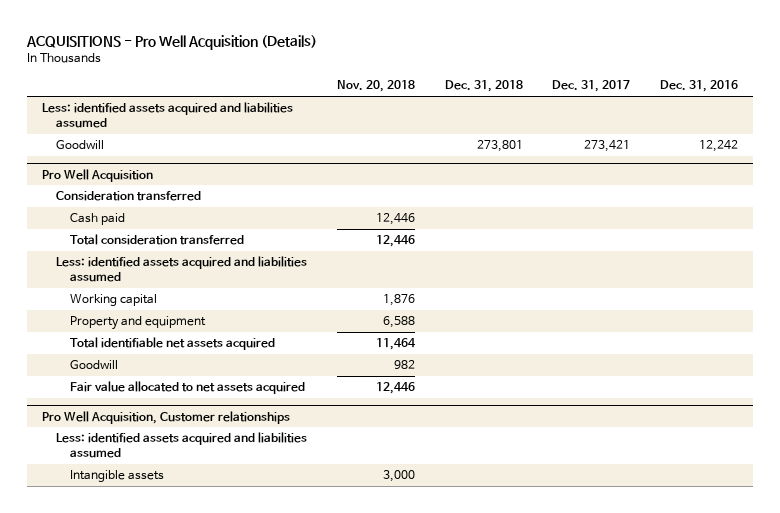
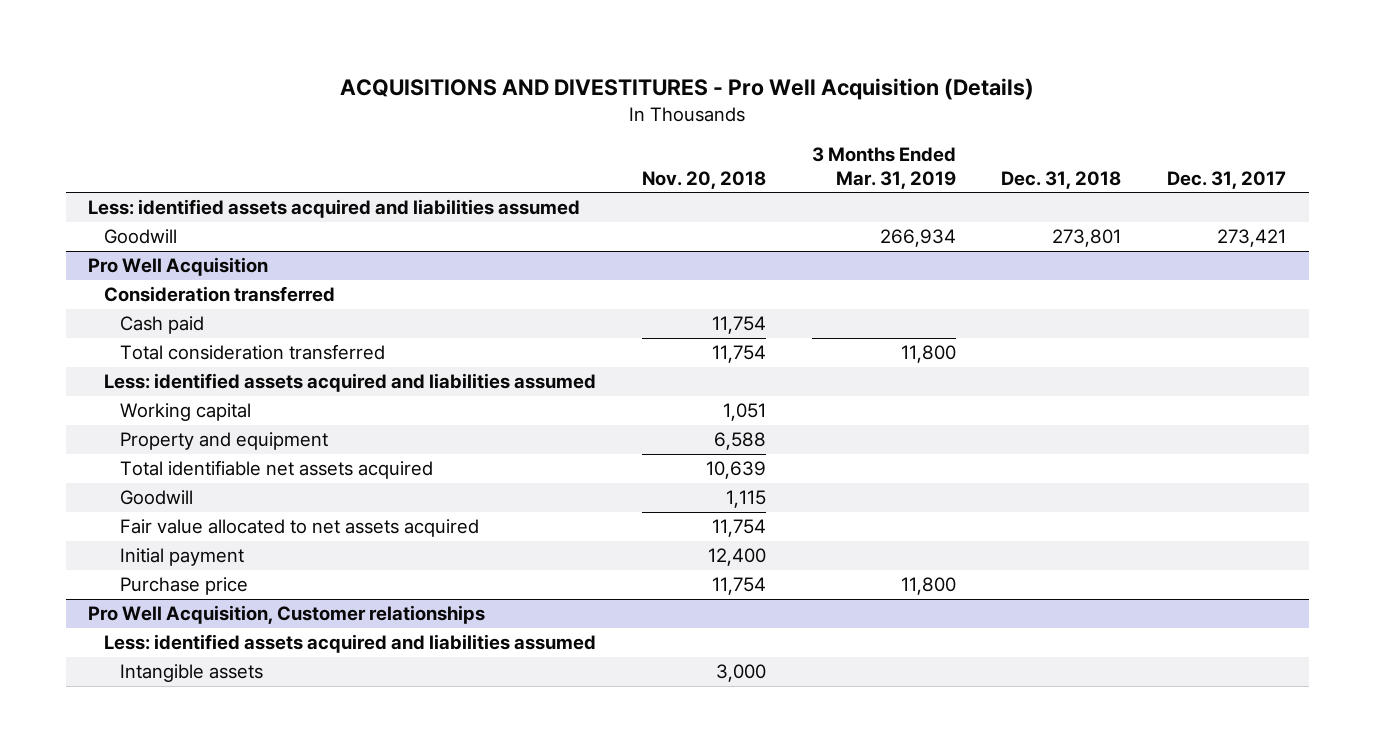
- ACQUISITIONS - Pro Well Acquisition (Details)
+ ACQUISITIONS AND DIVESTITURES - Pro Well Acquisition (Details)
- | Nov. 20, 2018 | Dec. 31, 2018 | Dec. 31, 2017 | Dec. 31, 2016
+ | Nov. 20, 2018 | 3 Months Ended Mar. 31, 2019 | Dec. 31, 2018 | Dec. 31, 2017
@ Pro Well Acquisition
- Cash paid | 12,446 | | |
- Total consideration transferred | 12,446 | | |
+ Cash paid | 11,754 | | |
+ Total consideration transferred | 11,754 | 11,800 | |
- Working capital | 1,876 | | |
+ Working capital | 1,051 | | |
- Total identifiable net assets acquired | 11,464 | | |
- Goodwill | 982 | | |
- Fair value allocated to net assets acquired | 12,446 | | |
+ Total identifiable net assets acquired | 10,639 | | |
+ Goodwill | 1,115 | | |
+ Fair value allocated to net assets acquired | 11,754 | | |
+ Initial payment | 12,400 | | |
+ Purchase price | 11,754 | 11,800 | |

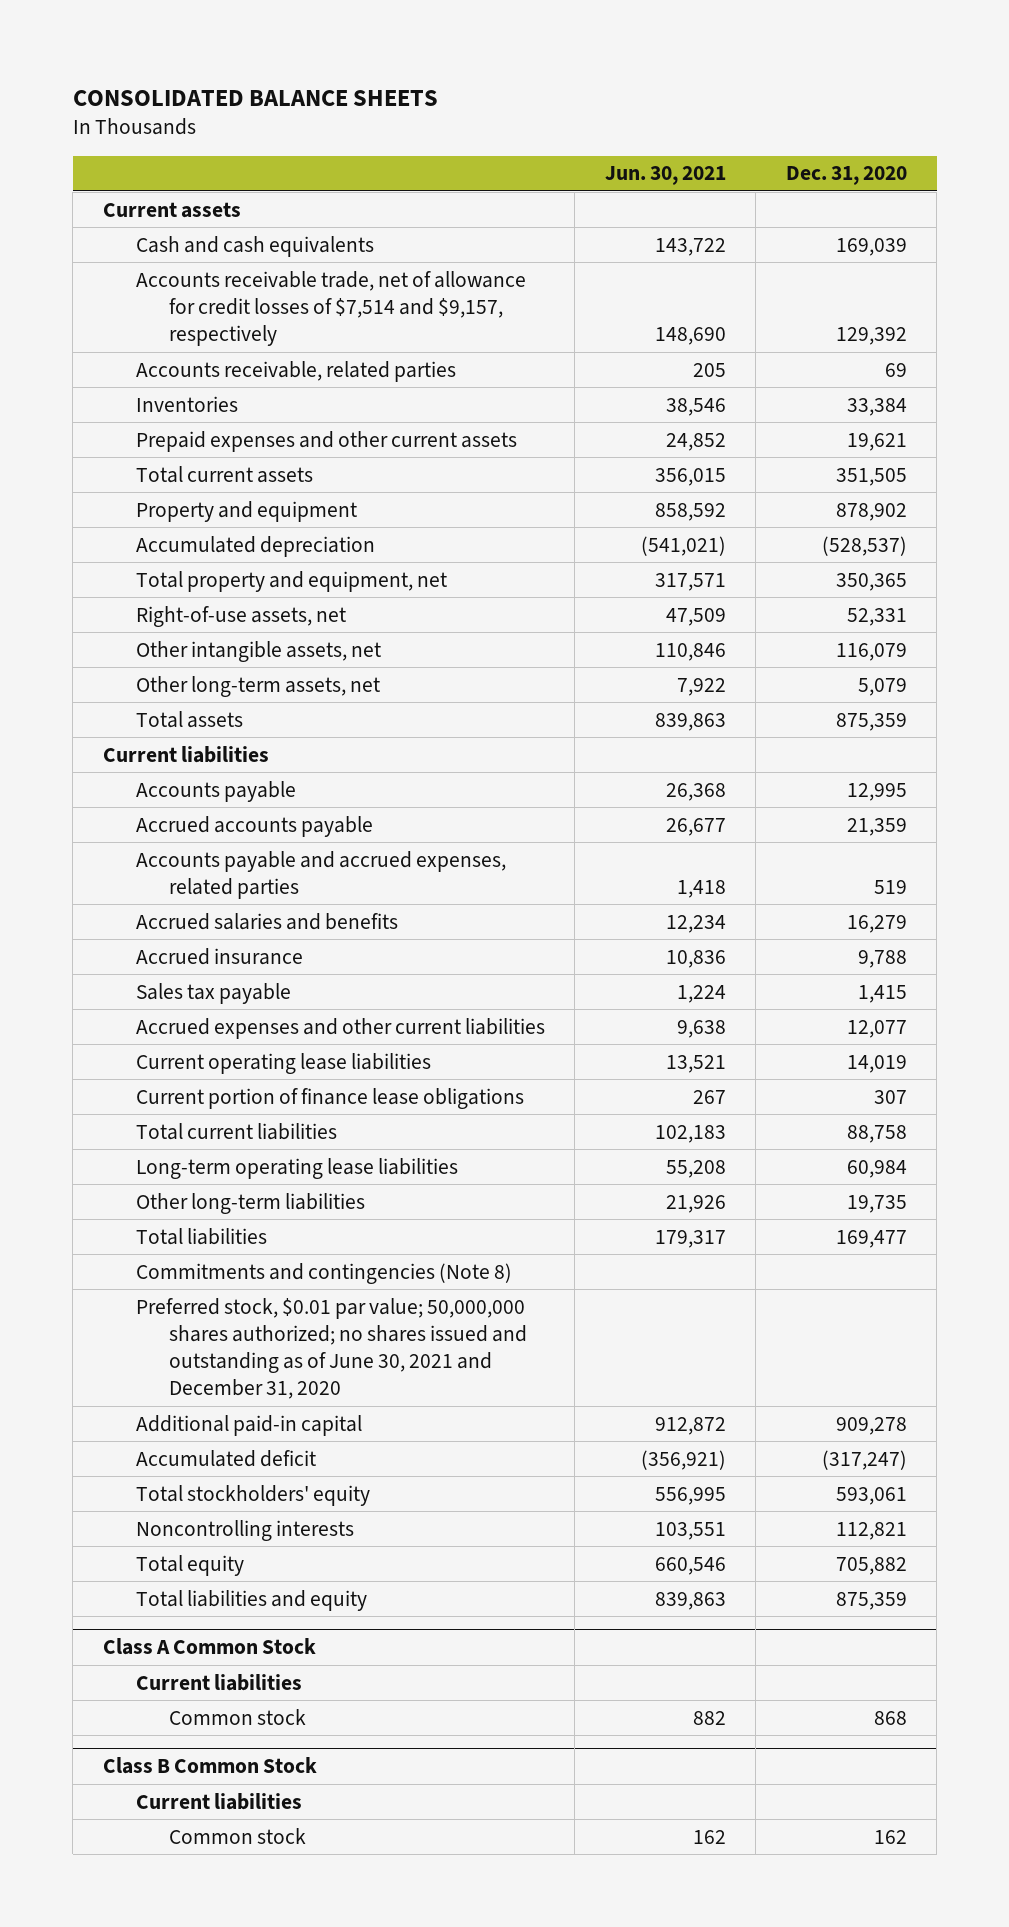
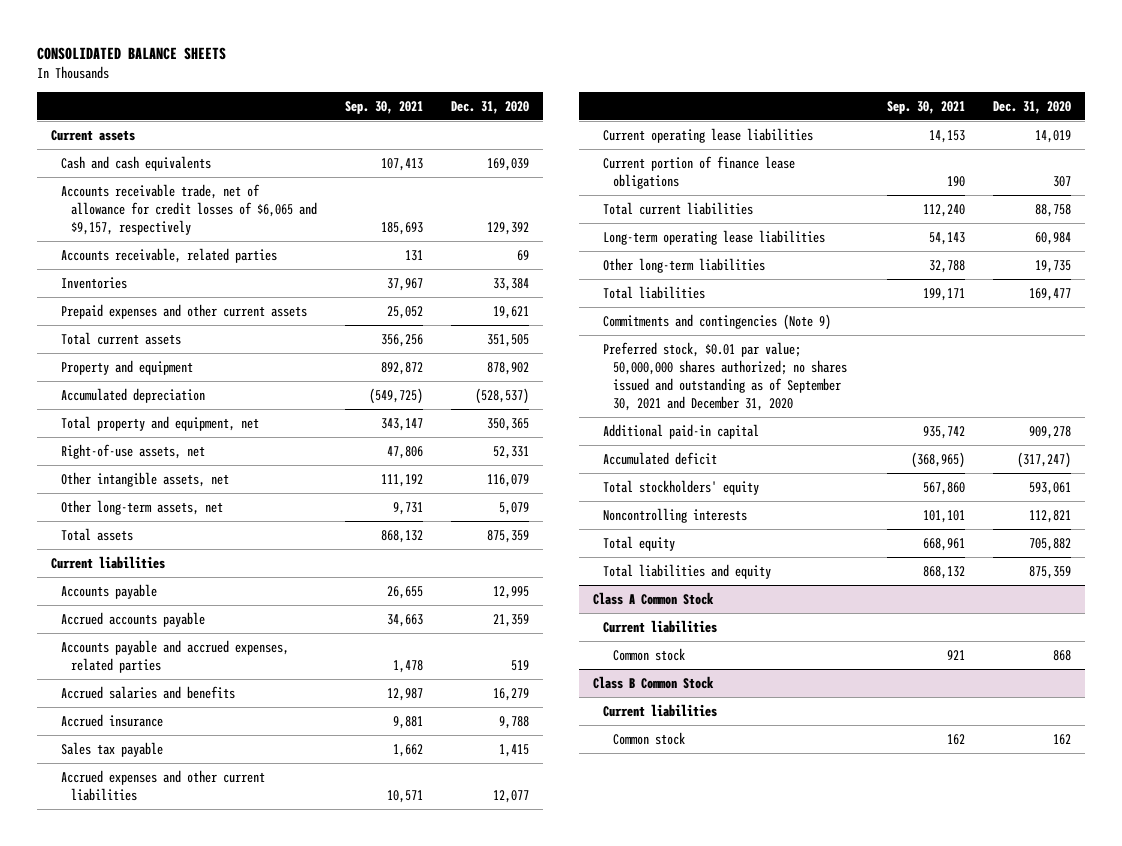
- | Jun. 30, 2021 | Dec. 31, 2020
+ | Sep. 30, 2021 | Dec. 31, 2020
- Accounts receivable trade, net of allowance for credit losses of $7,514 and $9,157, respectively | 148,690 | 129,392
+ Accounts receivable trade, net of allowance for credit losses of $6,065 and $9,157, respectively | 185,693 | 129,392
- Commitments and contingencies (Note 8)
- Preferred stock, $0.01 par value; 50,000,000 shares authorized; no shares issued and outstanding as of June 30, 2021 and December 31, 2020
+ Commitments and contingencies (Note 9)
+ Preferred stock, $0.01 par value; 50,000,000 shares authorized; no shares issued and outstanding as of September 30, 2021 and December 31, 2020

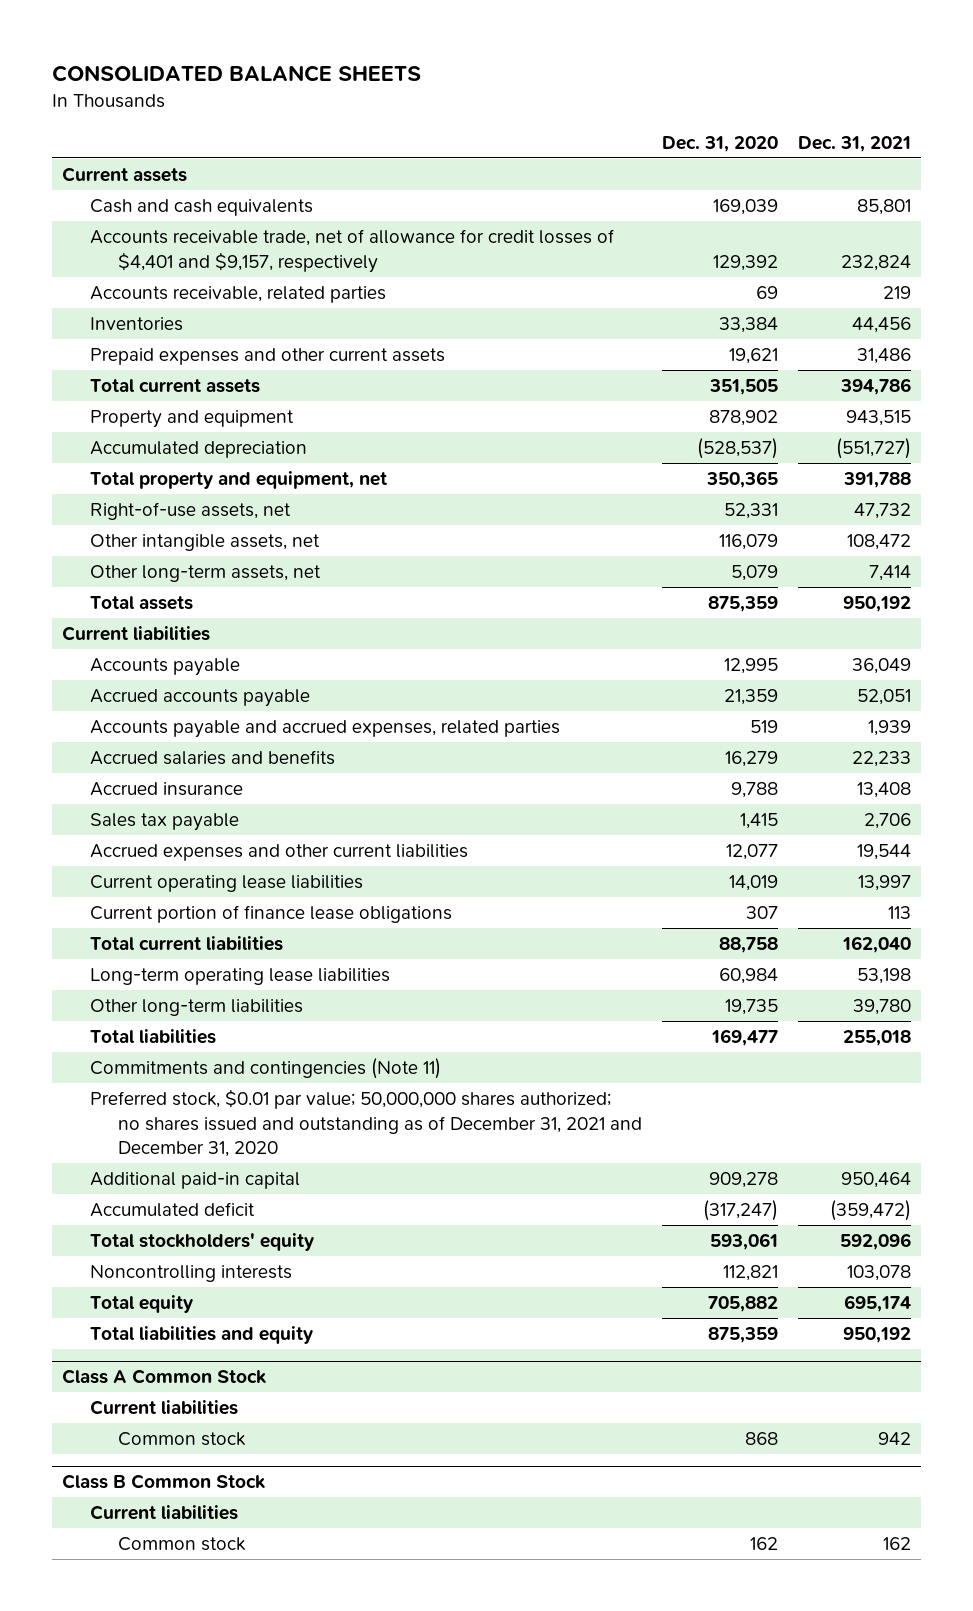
- | Sep. 30, 2021 | Dec. 31, 2020
+ | Dec. 31, 2020 | Dec. 31, 2021
- Accounts receivable trade, net of allowance for credit losses of $6,065 and $9,157, respectively | 185,693 | 129,392
+ Accounts receivable trade, net of allowance for credit losses of $4,401 and $9,157, respectively | 129,392 | 232,824
- Commitments and contingencies (Note 9)
- Preferred stock, $0.01 par value; 50,000,000 shares authorized; no shares issued and outstanding as of September 30, 2021 and December 31, 2020
+ Commitments and contingencies (Note 11)
+ Preferred stock, $0.01 par value; 50,000,000 shares authorized; no shares issued and outstanding as of December 31, 2021 and December 31, 2020

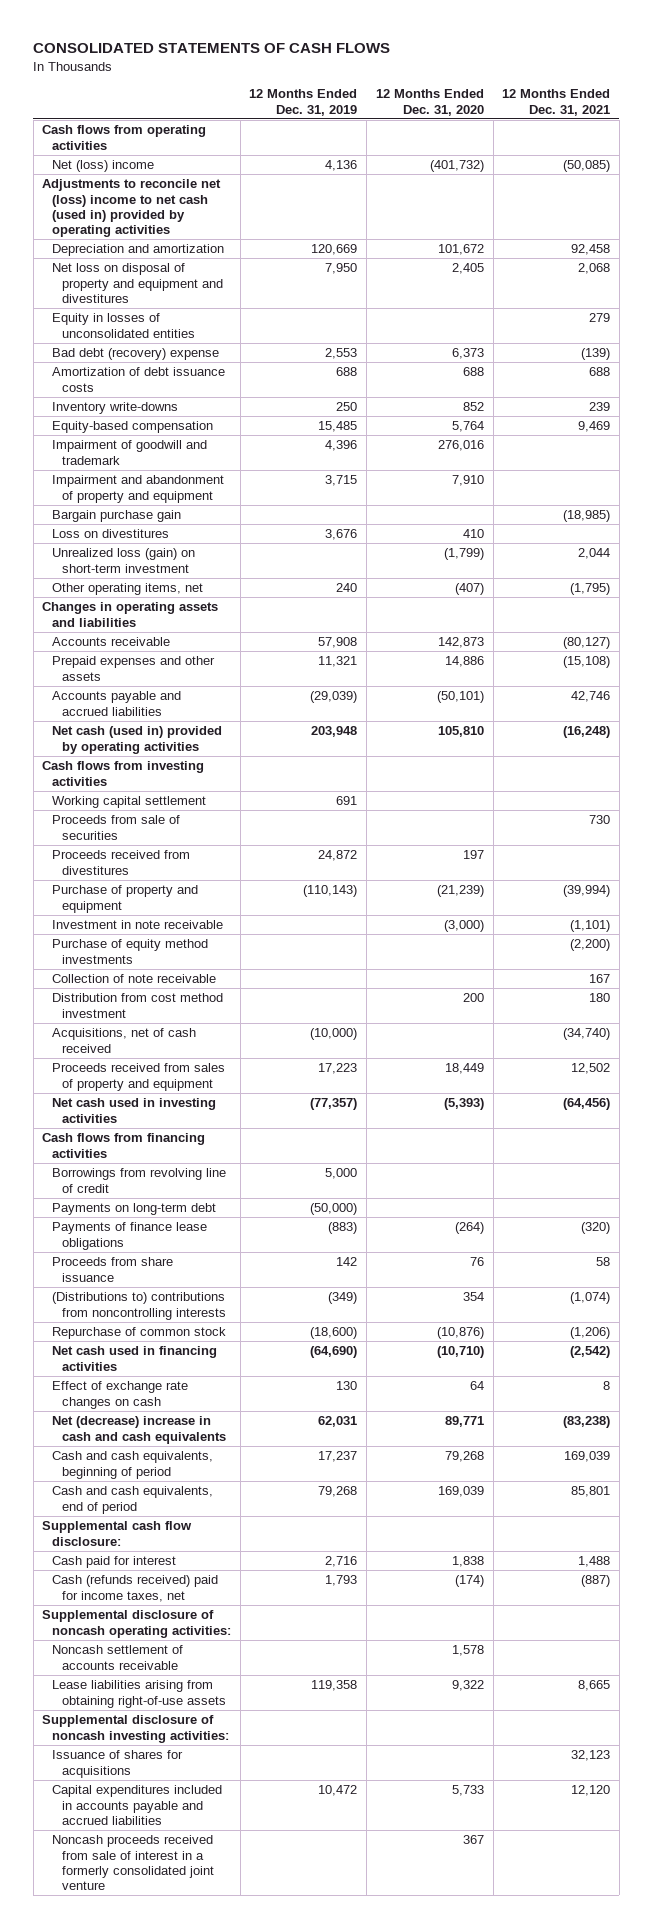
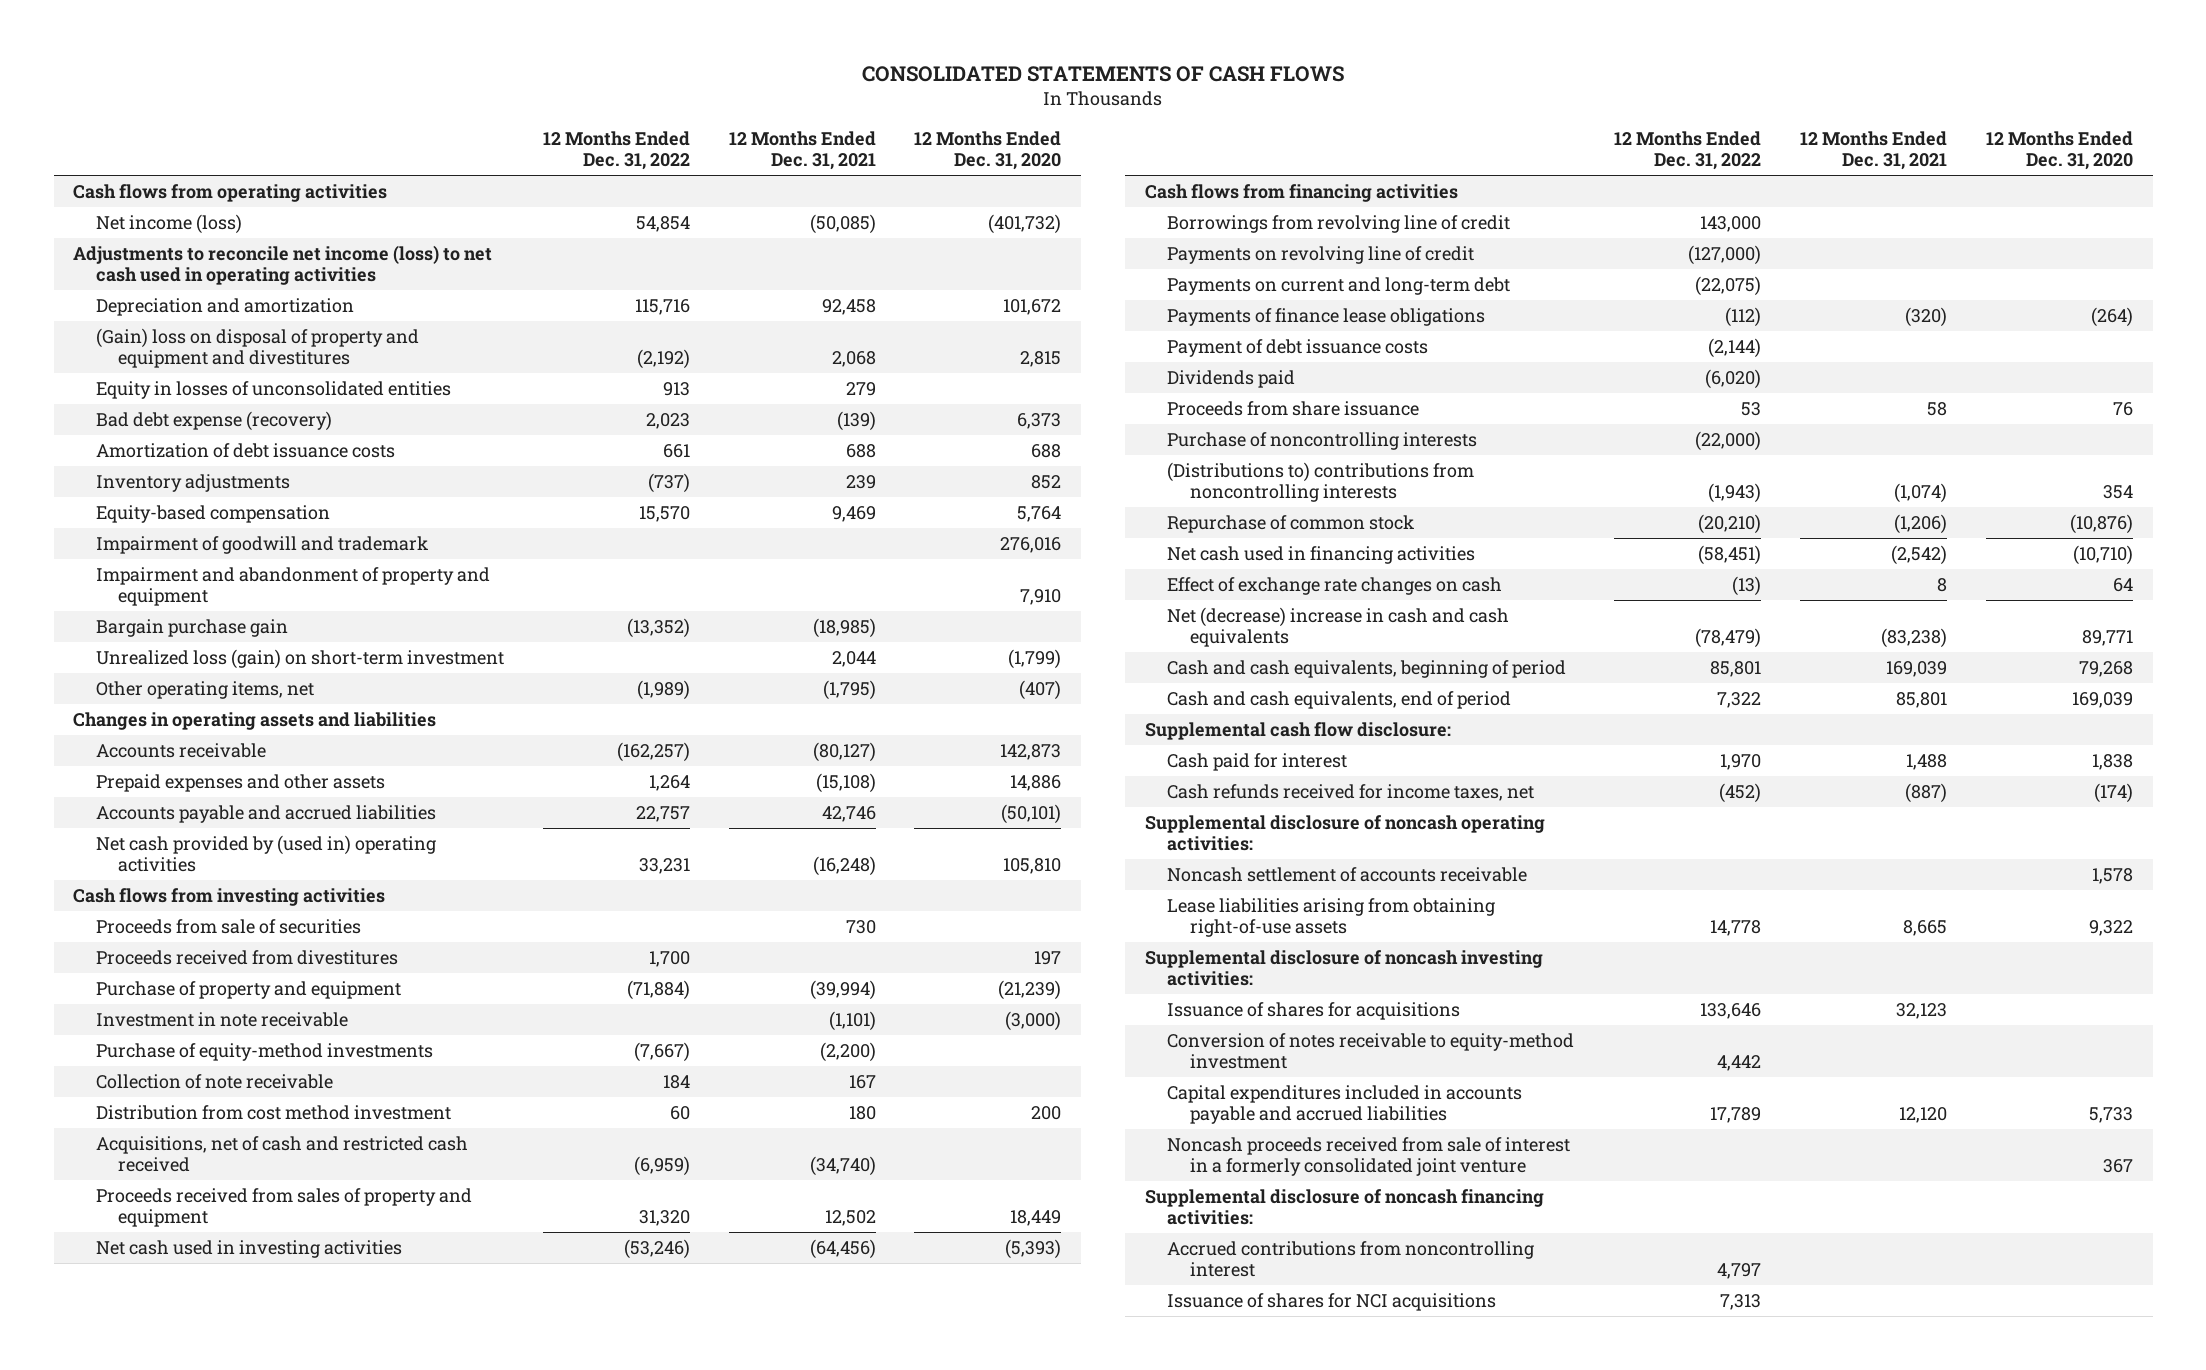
- | 12 Months Ended Dec. 31, 2019 | 12 Months Ended Dec. 31, 2020 | 12 Months Ended Dec. 31, 2021
+ | 12 Months Ended Dec. 31, 2022 | 12 Months Ended Dec. 31, 2021 | 12 Months Ended Dec. 31, 2020
- Net (loss) income | 4,136 | (401,732) | (50,085)
- Adjustments to reconcile net (loss) income to net cash (used in) provided by operating activities
+ Net income (loss) | 54,854 | (50,085) | (401,732)
+ Adjustments to reconcile net income (loss) to net cash used in operating activities
- Net loss on disposal of property and equipment and divestitures | 7,950 | 2,405 | 2,068
+ (Gain) loss on disposal of property and equipment and divestitures | (2,192) | 2,068 | 2,815
- Bad debt (recovery) expense | 2,553 | 6,373 | (139)
+ Bad debt expense (recovery) | 2,023 | (139) | 6,373
- Inventory write-downs | 250 | 852 | 239
+ Inventory adjustments | (737) | 239 | 852
- Loss on divestitures | 3,676 | 410 |
- Net cash (used in) provided by operating activities | 203,948 | 105,810 | (16,248)
+ Net cash provided by (used in) operating activities | 33,231 | (16,248) | 105,810
- Working capital settlement | 691 | |
- Purchase of equity method investments | | | (2,200)
+ Purchase of equity-method investments | (7,667) | (2,200) |
- Acquisitions, net of cash received | (10,000) | | (34,740)
+ Acquisitions, net of cash and restricted cash received | (6,959) | (34,740) |
- Payments on long-term debt | (50,000) | |
+ Payments on revolving line of credit | (127,000) | |
+ Payments on current and long-term debt | (22,075) | |
+ Payment of debt issuance costs | (2,144) | |
+ Dividends paid | (6,020) | |
+ Purchase of noncontrolling interests | (22,000) | |
- Cash (refunds received) paid for income taxes, net | 1,793 | (174) | (887)
+ Cash refunds received for income taxes, net | (452) | (887) | (174)
+ Conversion of notes receivable to equity-method investment | 4,442 | |
+ Supplemental disclosure of noncash financing activities:
+ Accrued contributions from noncontrolling interest | 4,797 | |
+ Issuance of shares for NCI acquisitions | 7,313 | |

